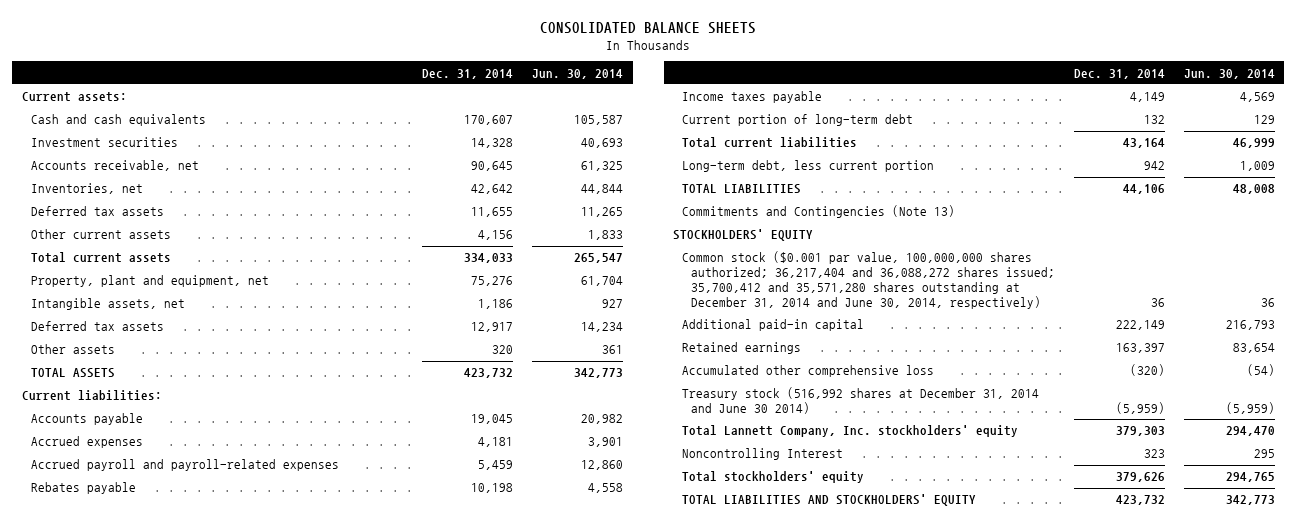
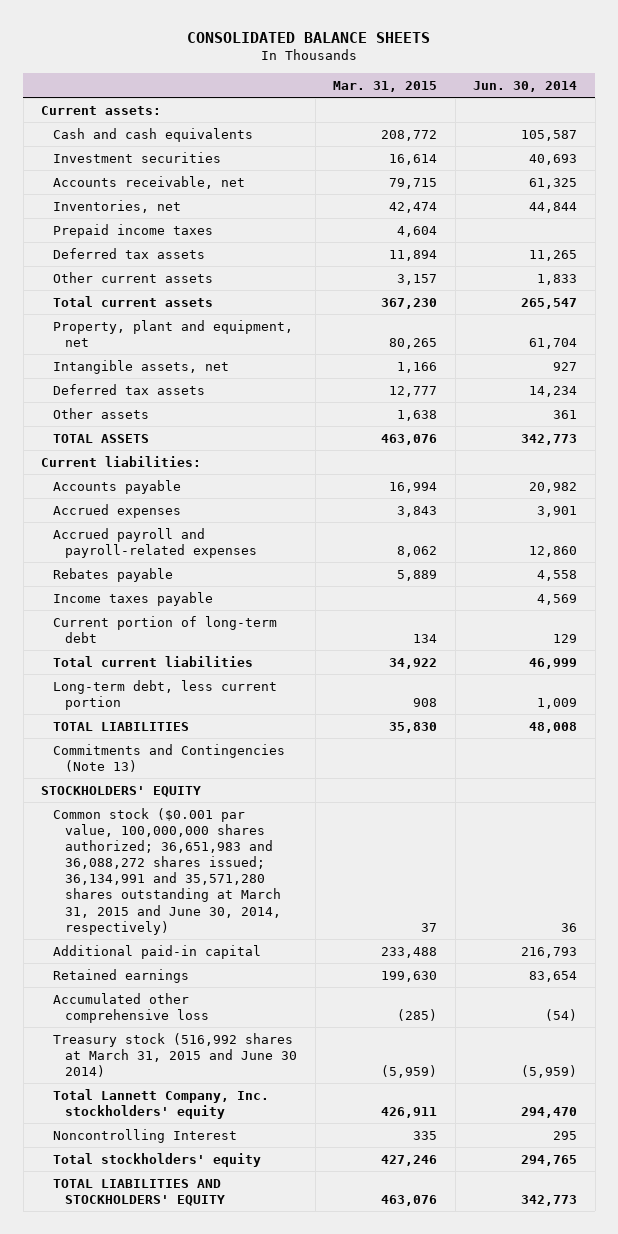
- | Dec. 31, 2014 | Jun. 30, 2014
+ | Mar. 31, 2015 | Jun. 30, 2014
+ Prepaid income taxes | 4,604 |
- Common stock ($0.001 par value, 100,000,000 shares authorized; 36,217,404 and 36,088,272 shares issued; 35,700,412 and 35,571,280 shares outstanding at December 31, 2014 and June 30, 2014, respectively) | 36 | 36
+ Common stock ($0.001 par value, 100,000,000 shares authorized; 36,651,983 and 36,088,272 shares issued; 36,134,991 and 35,571,280 shares outstanding at March 31, 2015 and June 30, 2014, respectively) | 37 | 36
- Treasury stock (516,992 shares at December 31, 2014 and June 30 2014) | (5,959) | (5,959)
+ Treasury stock (516,992 shares at March 31, 2015 and June 30 2014) | (5,959) | (5,959)

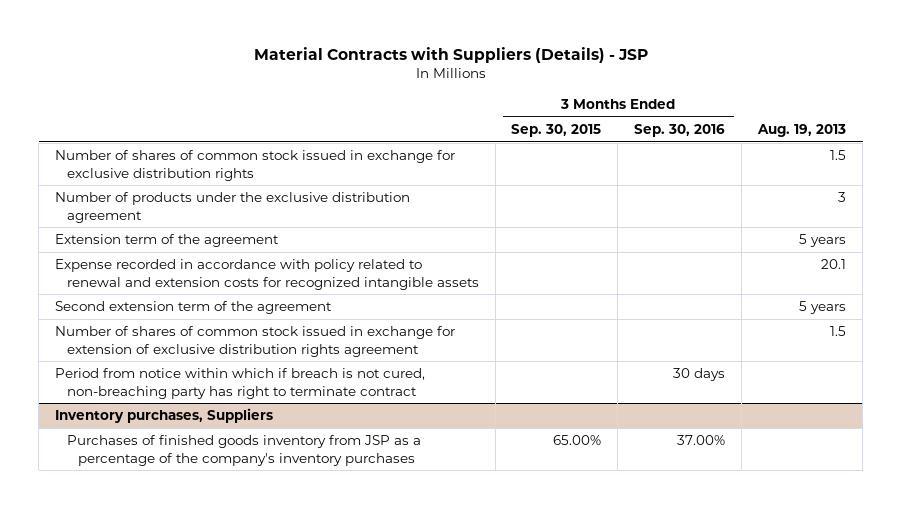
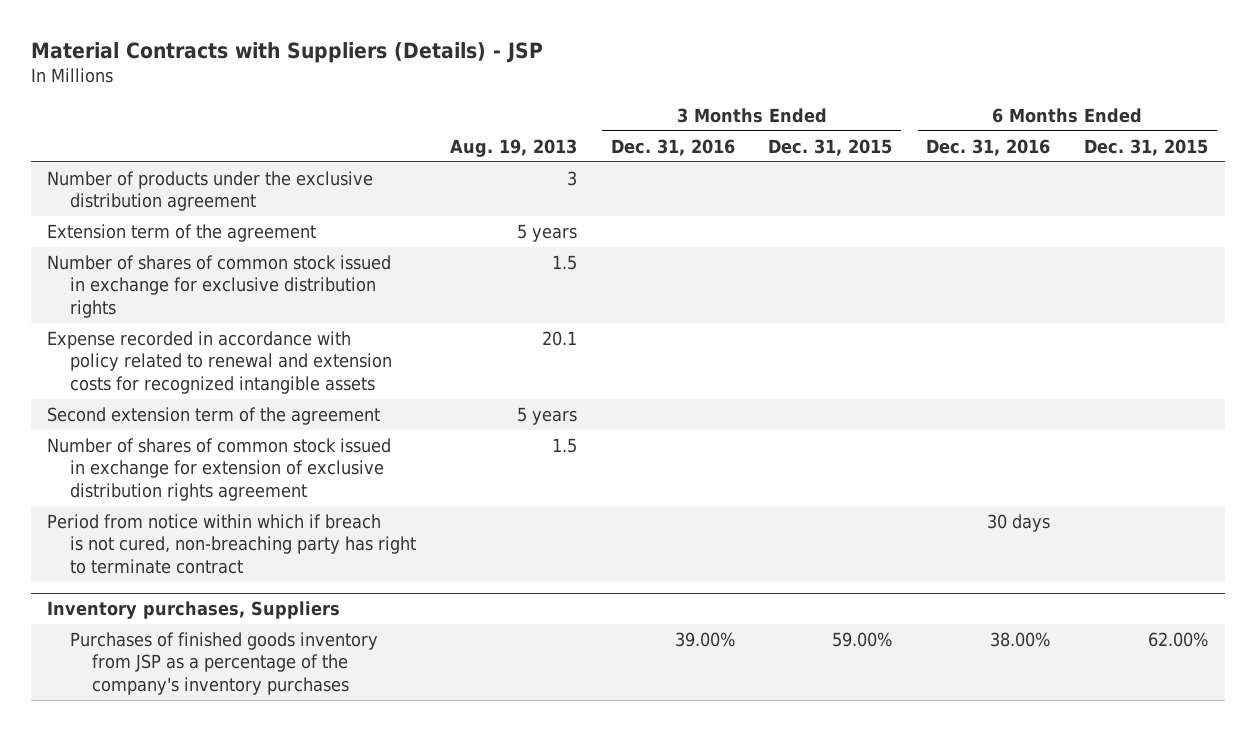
- | 3 Months Ended Sep. 30, 2015 | 3 Months Ended Sep. 30, 2016 | Aug. 19, 2013
+ | Aug. 19, 2013 | 3 Months Ended Dec. 31, 2016 | 3 Months Ended Dec. 31, 2015 | 6 Months Ended Dec. 31, 2016 | 6 Months Ended Dec. 31, 2015
moved down: Number of shares of common stock issued in exchange for exclusive distribution rights | 1.5 | | | |

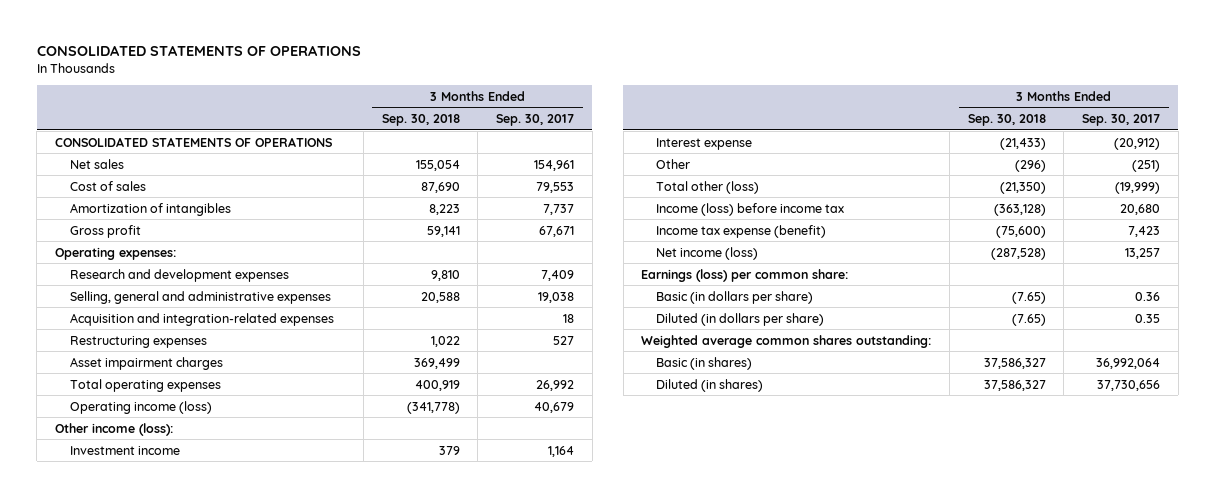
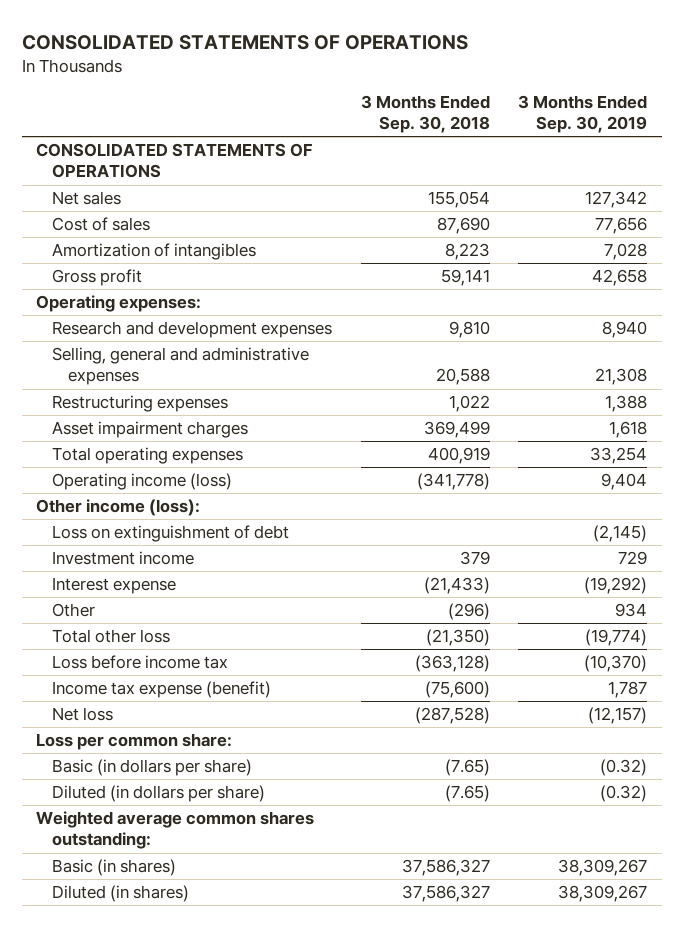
- | 3 Months Ended Sep. 30, 2018 | 3 Months Ended Sep. 30, 2017
+ | 3 Months Ended Sep. 30, 2018 | 3 Months Ended Sep. 30, 2019
- Acquisition and integration-related expenses | | 18
+ Loss on extinguishment of debt | | (2,145)
- Total other (loss) | (21,350) | (19,999)
- Income (loss) before income tax | (363,128) | 20,680
+ Total other loss | (21,350) | (19,774)
+ Loss before income tax | (363,128) | (10,370)
- Net income (loss) | (287,528) | 13,257
- Earnings (loss) per common share:
+ Net loss | (287,528) | (12,157)
+ Loss per common share:

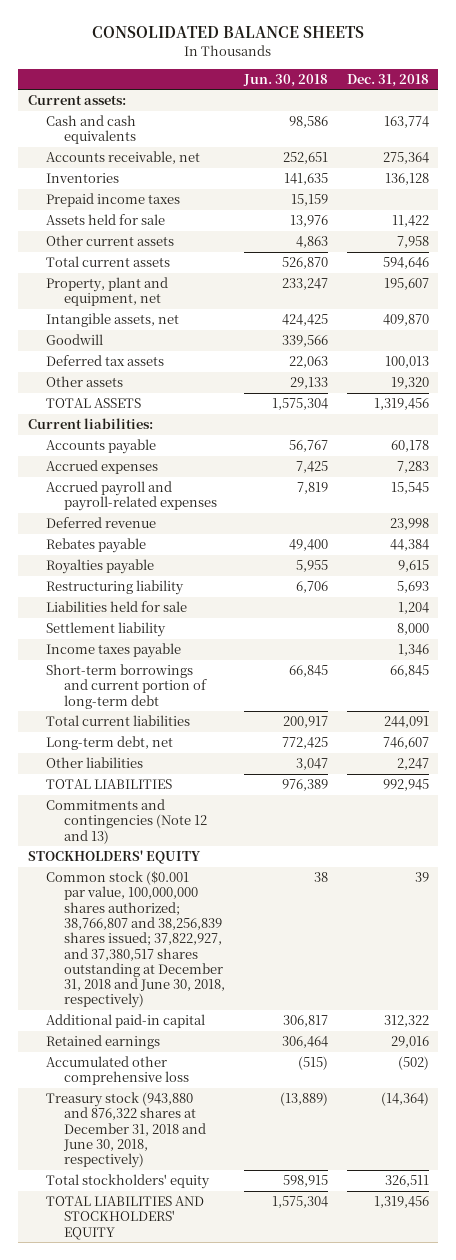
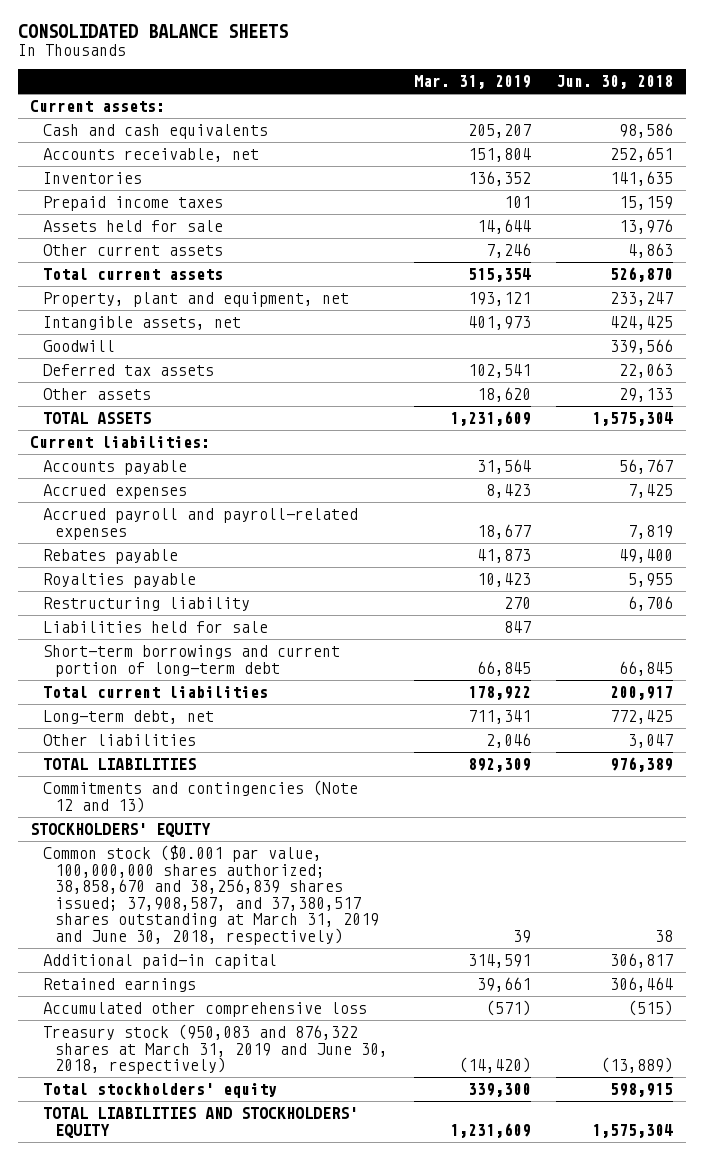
- | Jun. 30, 2018 | Dec. 31, 2018
+ | Mar. 31, 2019 | Jun. 30, 2018
- Deferred revenue | | 23,998
- Settlement liability | | 8,000
- Income taxes payable | | 1,346
- Common stock ($0.001 par value, 100,000,000 shares authorized; 38,766,807 and 38,256,839 shares issued; 37,822,927, and 37,380,517 shares outstanding at December 31, 2018 and June 30, 2018, respectively) | 38 | 39
+ Common stock ($0.001 par value, 100,000,000 shares authorized; 38,858,670 and 38,256,839 shares issued; 37,908,587, and 37,380,517 shares outstanding at March 31, 2019 and June 30, 2018, respectively) | 39 | 38
- Treasury stock (943,880 and 876,322 shares at December 31, 2018 and June 30, 2018, respectively) | (13,889) | (14,364)
+ Treasury stock (950,083 and 876,322 shares at March 31, 2019 and June 30, 2018, respectively) | (14,420) | (13,889)

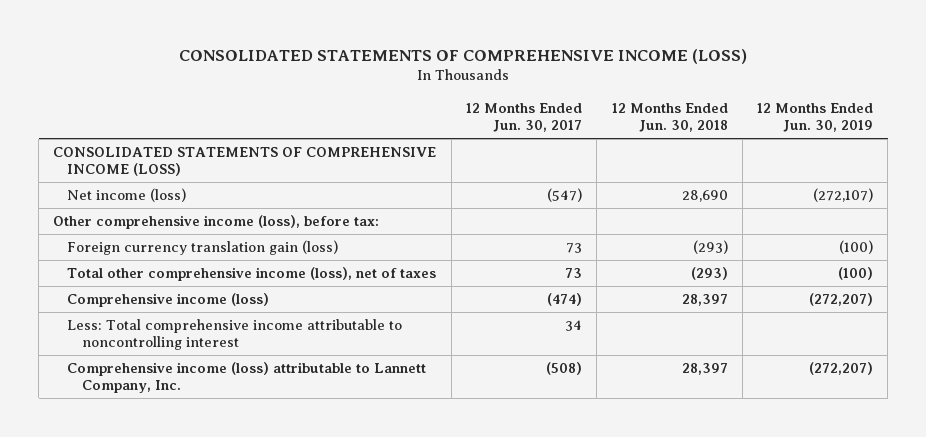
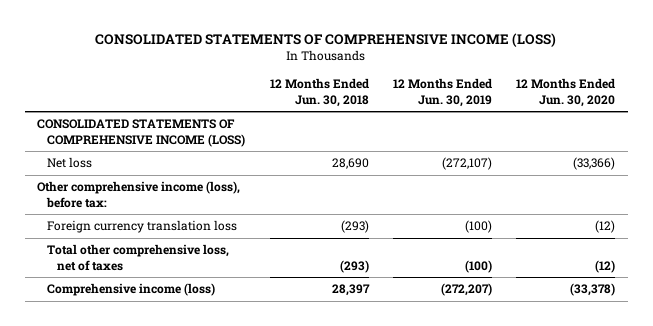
- | 12 Months Ended Jun. 30, 2017 | 12 Months Ended Jun. 30, 2018 | 12 Months Ended Jun. 30, 2019
+ | 12 Months Ended Jun. 30, 2018 | 12 Months Ended Jun. 30, 2019 | 12 Months Ended Jun. 30, 2020
- Net income (loss) | (547) | 28,690 | (272,107)
+ Net loss | 28,690 | (272,107) | (33,366)
- Foreign currency translation gain (loss) | 73 | (293) | (100)
- Total other comprehensive income (loss), net of taxes | 73 | (293) | (100)
+ Foreign currency translation loss | (293) | (100) | (12)
+ Total other comprehensive loss, net of taxes | (293) | (100) | (12)
- Less: Total comprehensive income attributable to noncontrolling interest | 34 | |
- Comprehensive income (loss) attributable to Lannett Company, Inc. | (508) | 28,397 | (272,207)

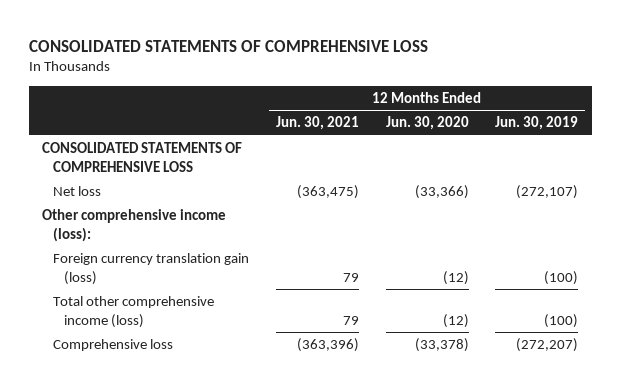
- CONSOLIDATED STATEMENTS OF COMPREHENSIVE INCOME (LOSS)
+ CONSOLIDATED STATEMENTS OF COMPREHENSIVE LOSS
- | 12 Months Ended Jun. 30, 2018 | 12 Months Ended Jun. 30, 2019 | 12 Months Ended Jun. 30, 2020
+ | 12 Months Ended Jun. 30, 2021 | 12 Months Ended Jun. 30, 2020 | 12 Months Ended Jun. 30, 2019
- CONSOLIDATED STATEMENTS OF COMPREHENSIVE INCOME (LOSS)
+ CONSOLIDATED STATEMENTS OF COMPREHENSIVE LOSS
- Other comprehensive income (loss), before tax:
- Foreign currency translation loss | (293) | (100) | (12)
- Total other comprehensive loss, net of taxes | (293) | (100) | (12)
- Comprehensive income (loss) | 28,397 | (272,207) | (33,378)
+ Other comprehensive income (loss):
+ Foreign currency translation gain (loss) | 79 | (12) | (100)
+ Total other comprehensive income (loss) | 79 | (12) | (100)
+ Comprehensive loss | (363,396) | (33,378) | (272,207)

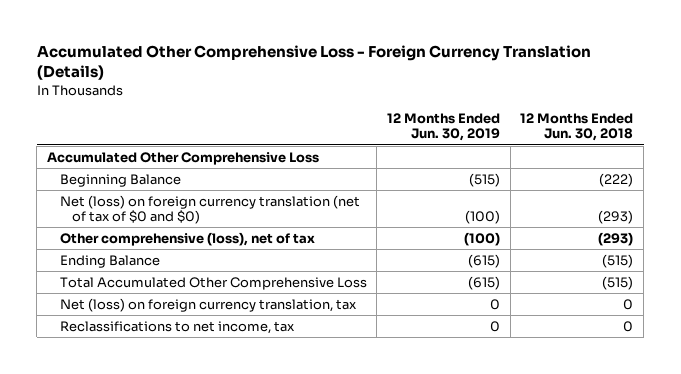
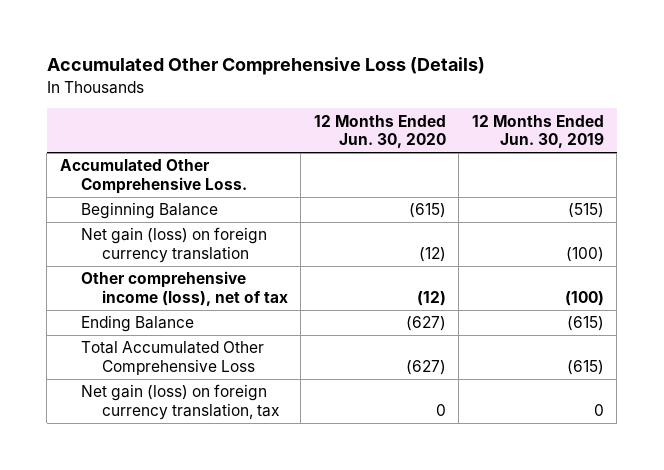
- Accumulated Other Comprehensive Loss - Foreign Currency Translation (Details)
+ Accumulated Other Comprehensive Loss (Details)
- | 12 Months Ended Jun. 30, 2019 | 12 Months Ended Jun. 30, 2018
+ | 12 Months Ended Jun. 30, 2020 | 12 Months Ended Jun. 30, 2019
- Accumulated Other Comprehensive Loss
+ Accumulated Other Comprehensive Loss.
- Net (loss) on foreign currency translation (net of tax of $0 and $0) | (100) | (293)
- Other comprehensive (loss), net of tax | (100) | (293)
+ Net gain (loss) on foreign currency translation | (12) | (100)
+ Other comprehensive income (loss), net of tax | (12) | (100)
- Net (loss) on foreign currency translation, tax | 0 | 0
- Reclassifications to net income, tax | 0 | 0
+ Net gain (loss) on foreign currency translation, tax | 0 | 0

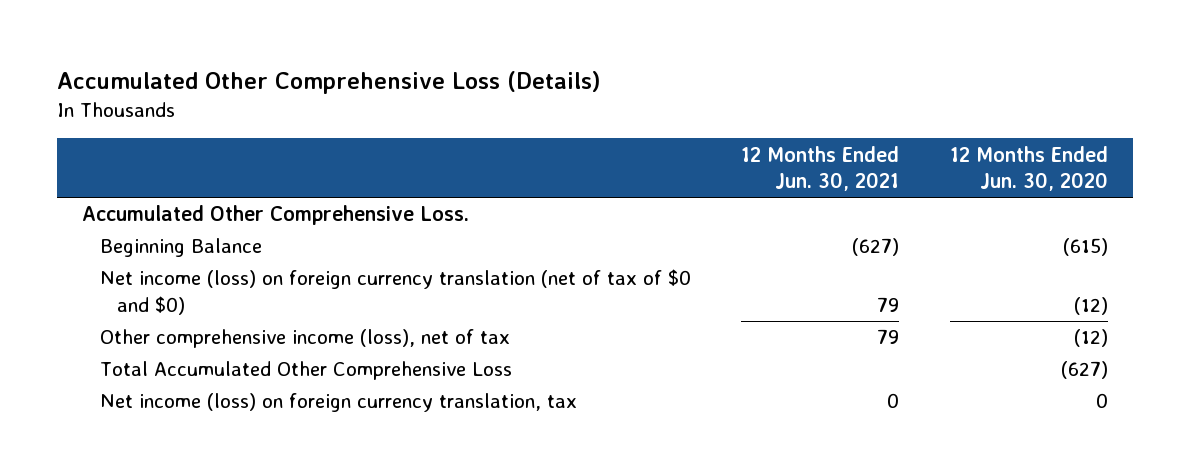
- | 12 Months Ended Jun. 30, 2020 | 12 Months Ended Jun. 30, 2019
+ | 12 Months Ended Jun. 30, 2021 | 12 Months Ended Jun. 30, 2020
- Net gain (loss) on foreign currency translation | (12) | (100)
+ Net income (loss) on foreign currency translation (net of tax of $0 and $0) | 79 | (12)
- Ending Balance | (627) | (615)
- Net gain (loss) on foreign currency translation, tax | 0 | 0
+ Net income (loss) on foreign currency translation, tax | 0 | 0

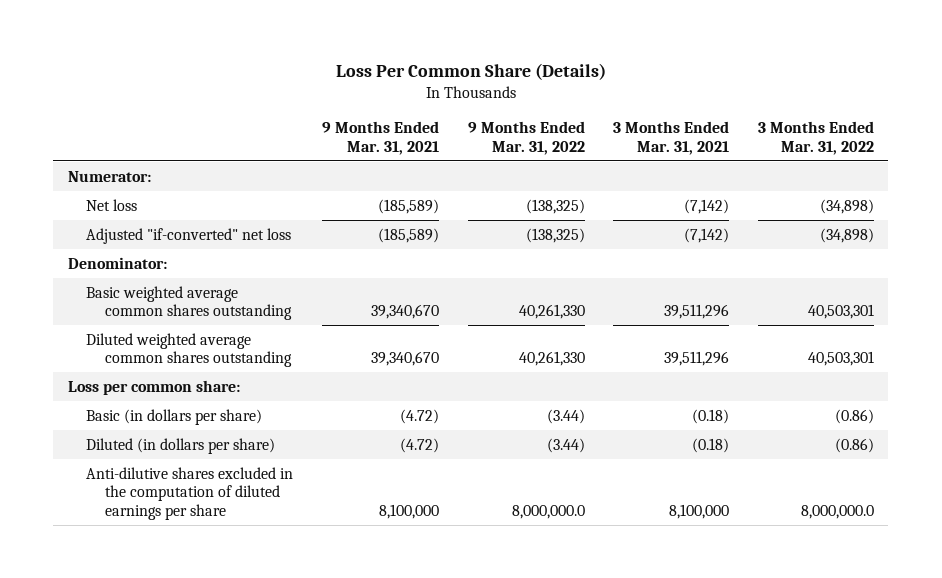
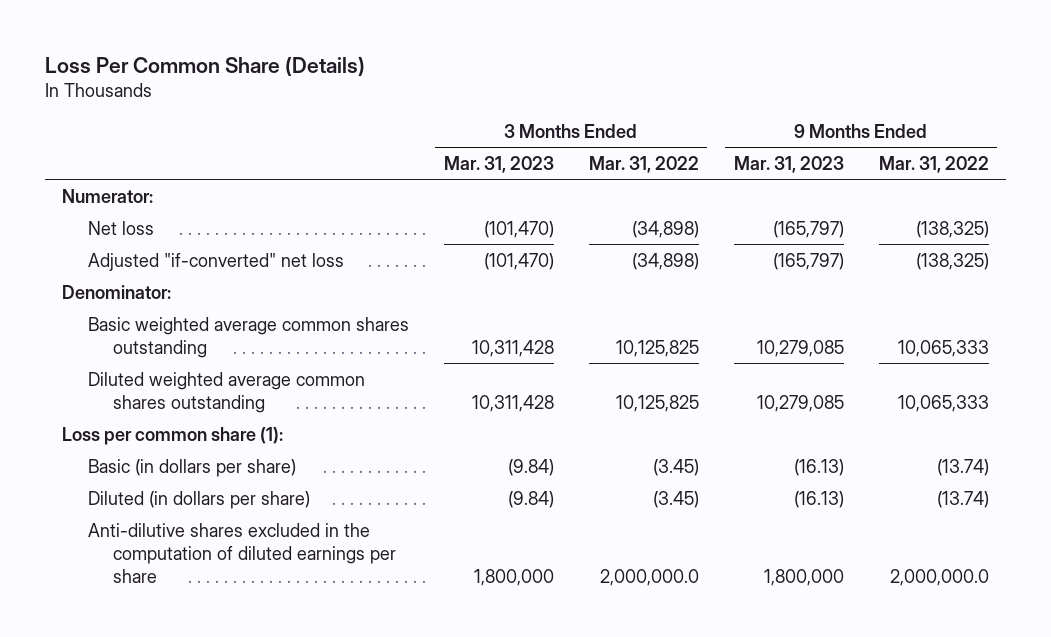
- | 9 Months Ended Mar. 31, 2021 | 9 Months Ended Mar. 31, 2022 | 3 Months Ended Mar. 31, 2021 | 3 Months Ended Mar. 31, 2022
+ | 3 Months Ended Mar. 31, 2023 | 3 Months Ended Mar. 31, 2022 | 9 Months Ended Mar. 31, 2023 | 9 Months Ended Mar. 31, 2022
- Basic weighted average common shares outstanding | 39,340,670 | 40,261,330 | 39,511,296 | 40,503,301
- Diluted weighted average common shares outstanding | 39,340,670 | 40,261,330 | 39,511,296 | 40,503,301
- Loss per common share:
- Basic (in dollars per share) | (4.72) | (3.44) | (0.18) | (0.86)
- Diluted (in dollars per share) | (4.72) | (3.44) | (0.18) | (0.86)
- Anti-dilutive shares excluded in the computation of diluted earnings per share | 8,100,000 | 8,000,000.0 | 8,100,000 | 8,000,000.0
+ Basic weighted average common shares outstanding | 10,311,428 | 10,125,825 | 10,279,085 | 10,065,333
+ Diluted weighted average common shares outstanding | 10,311,428 | 10,125,825 | 10,279,085 | 10,065,333
+ Loss per common share (1):
+ Basic (in dollars per share) | (9.84) | (3.45) | (16.13) | (13.74)
+ Diluted (in dollars per share) | (9.84) | (3.45) | (16.13) | (13.74)
+ Anti-dilutive shares excluded in the computation of diluted earnings per share | 1,800,000 | 2,000,000.0 | 1,800,000 | 2,000,000.0

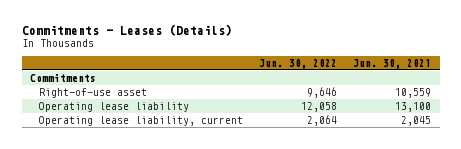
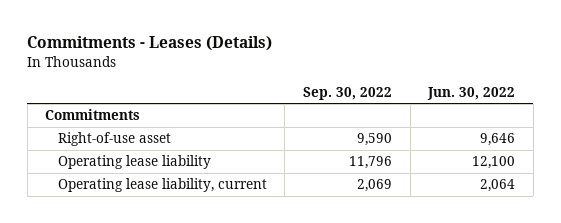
- | Jun. 30, 2022 | Jun. 30, 2021
+ | Sep. 30, 2022 | Jun. 30, 2022
- Operating lease liability | 12,058 | 13,100
+ Operating lease liability | 11,796 | 12,100

